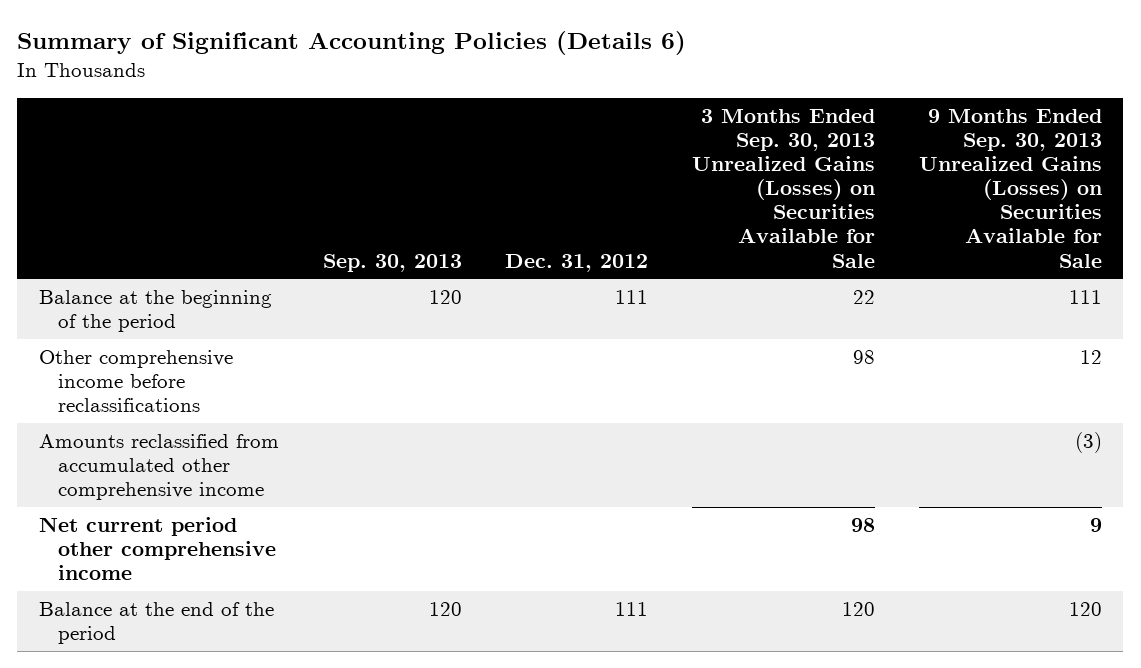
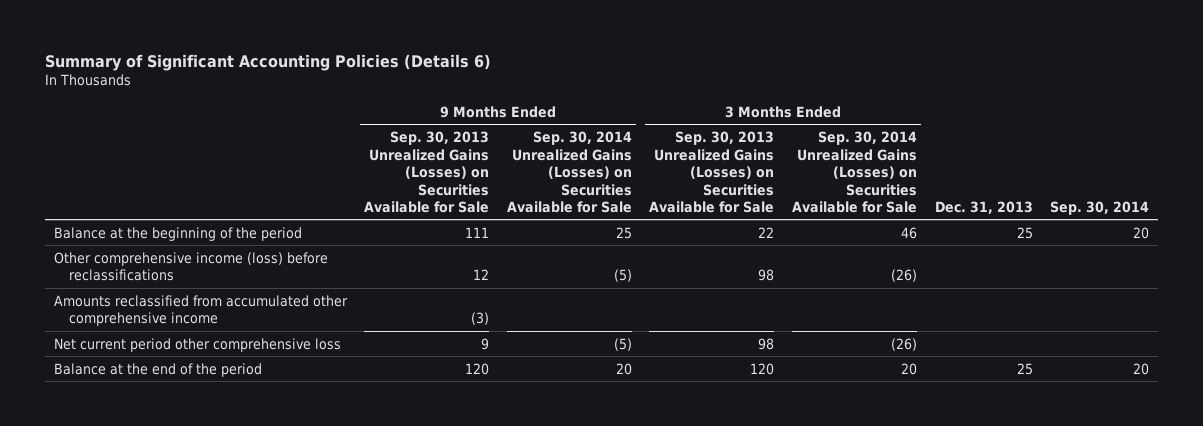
- | Sep. 30, 2013 | Dec. 31, 2012 | 3 Months Ended Sep. 30, 2013 Unrealized Gains (Losses) on Securities Available for Sale | 9 Months Ended Sep. 30, 2013 Unrealized Gains (Losses) on Securities Available for Sale
+ | 9 Months Ended Sep. 30, 2013 Unrealized Gains (Losses) on Securities Available for Sale | 9 Months Ended Sep. 30, 2014 Unrealized Gains (Losses) on Securities Available for Sale | 3 Months Ended Sep. 30, 2013 Unrealized Gains (Losses) on Securities Available for Sale | 3 Months Ended Sep. 30, 2014 Unrealized Gains (Losses) on Securities Available for Sale | Dec. 31, 2013 | Sep. 30, 2014
- Other comprehensive income before reclassifications | | | 98 | 12
+ Other comprehensive income (loss) before reclassifications | 12 | (5) | 98 | (26) | |
- Net current period other comprehensive income | | | 98 | 9
+ Net current period other comprehensive loss | 9 | (5) | 98 | (26) | |

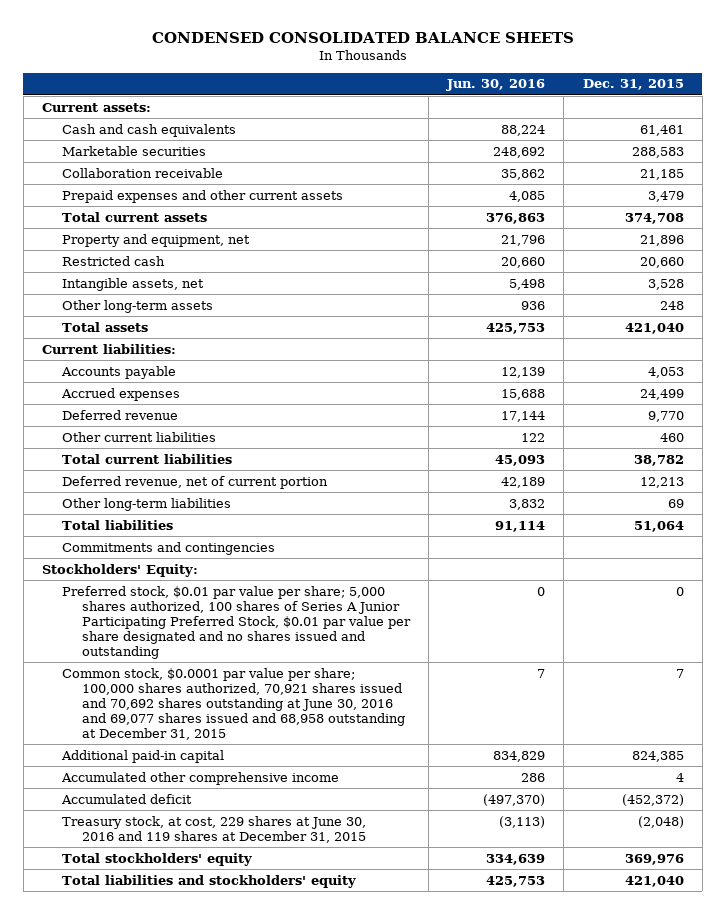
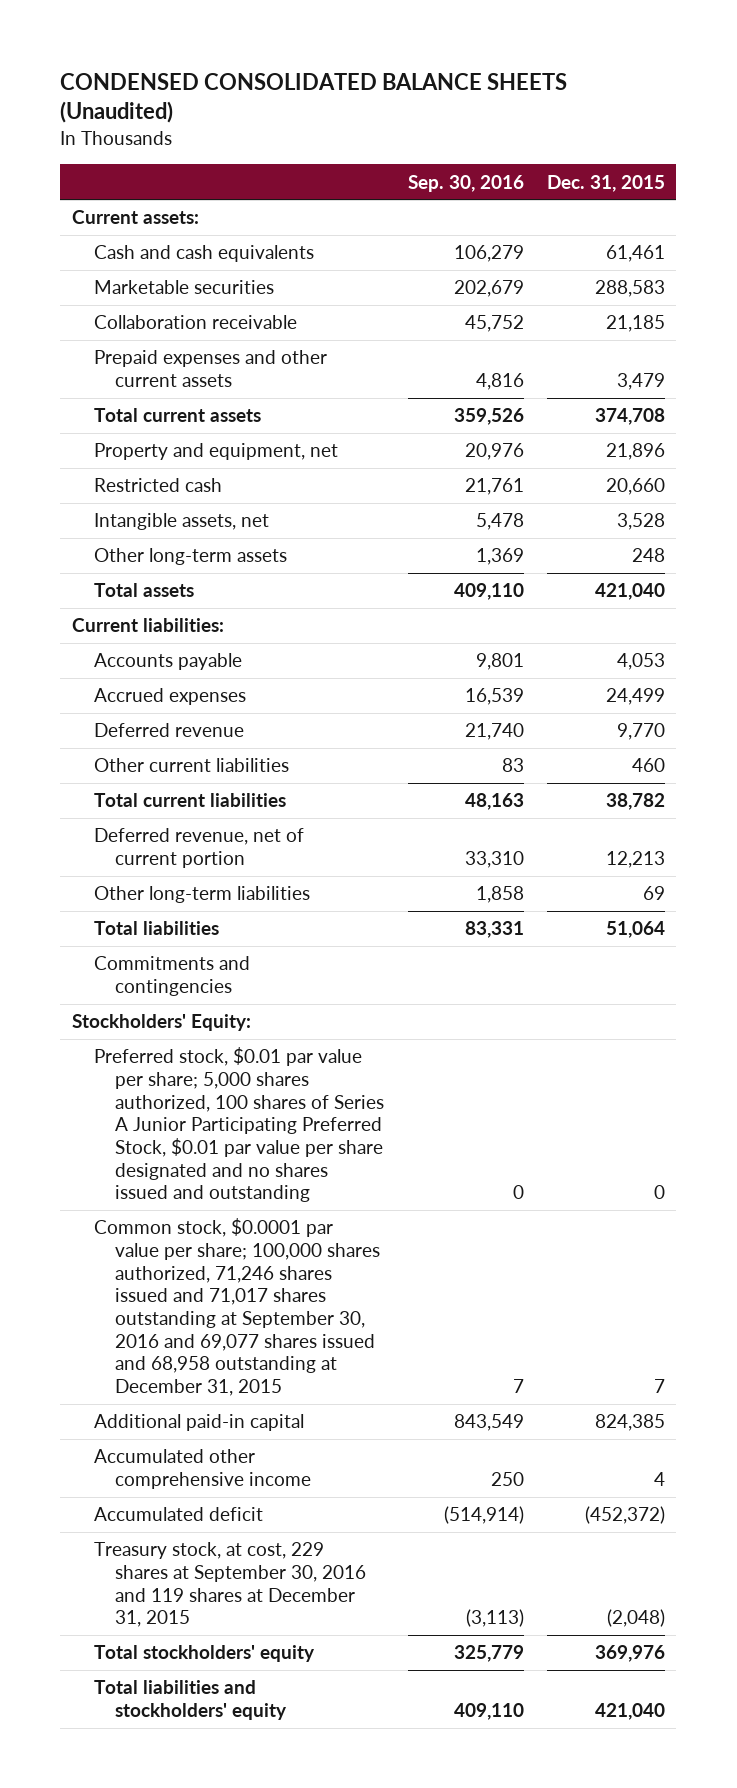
- CONDENSED CONSOLIDATED BALANCE SHEETS
+ CONDENSED CONSOLIDATED BALANCE SHEETS (Unaudited)
- | Jun. 30, 2016 | Dec. 31, 2015
+ | Sep. 30, 2016 | Dec. 31, 2015
- Common stock, $0.0001 par value per share; 100,000 shares authorized, 70,921 shares issued and 70,692 shares outstanding at June 30, 2016 and 69,077 shares issued and 68,958 outstanding at December 31, 2015 | 7 | 7
+ Common stock, $0.0001 par value per share; 100,000 shares authorized, 71,246 shares issued and 71,017 shares outstanding at September 30, 2016 and 69,077 shares issued and 68,958 outstanding at December 31, 2015 | 7 | 7
- Treasury stock, at cost, 229 shares at June 30, 2016 and 119 shares at December 31, 2015 | (3,113) | (2,048)
+ Treasury stock, at cost, 229 shares at September 30, 2016 and 119 shares at December 31, 2015 | (3,113) | (2,048)

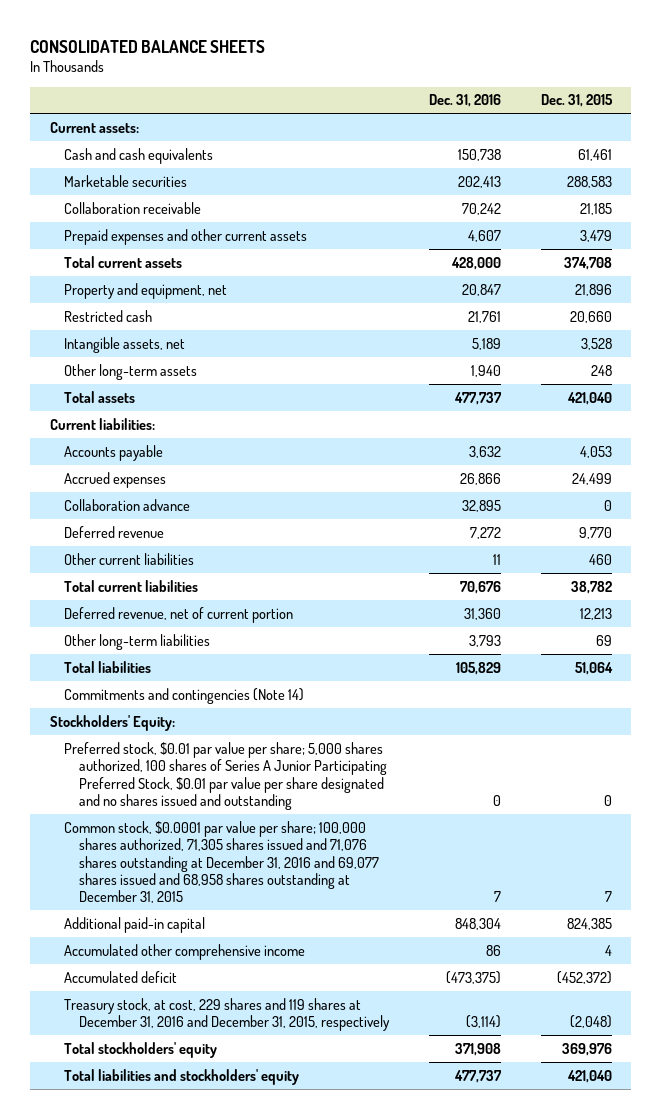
- CONDENSED CONSOLIDATED BALANCE SHEETS (Unaudited)
+ CONSOLIDATED BALANCE SHEETS
- | Sep. 30, 2016 | Dec. 31, 2015
+ | Dec. 31, 2016 | Dec. 31, 2015
+ Collaboration advance | 32,895 | 0
- Commitments and contingencies
+ Commitments and contingencies (Note 14)
- Common stock, $0.0001 par value per share; 100,000 shares authorized, 71,246 shares issued and 71,017 shares outstanding at September 30, 2016 and 69,077 shares issued and 68,958 outstanding at December 31, 2015 | 7 | 7
+ Common stock, $0.0001 par value per share; 100,000 shares authorized, 71,305 shares issued and 71,076 shares outstanding at December 31, 2016 and 69,077 shares issued and 68,958 shares outstanding at December 31, 2015 | 7 | 7
- Treasury stock, at cost, 229 shares at September 30, 2016 and 119 shares at December 31, 2015 | (3,113) | (2,048)
+ Treasury stock, at cost, 229 shares and 119 shares at December 31, 2016 and December 31, 2015, respectively | (3,114) | (2,048)

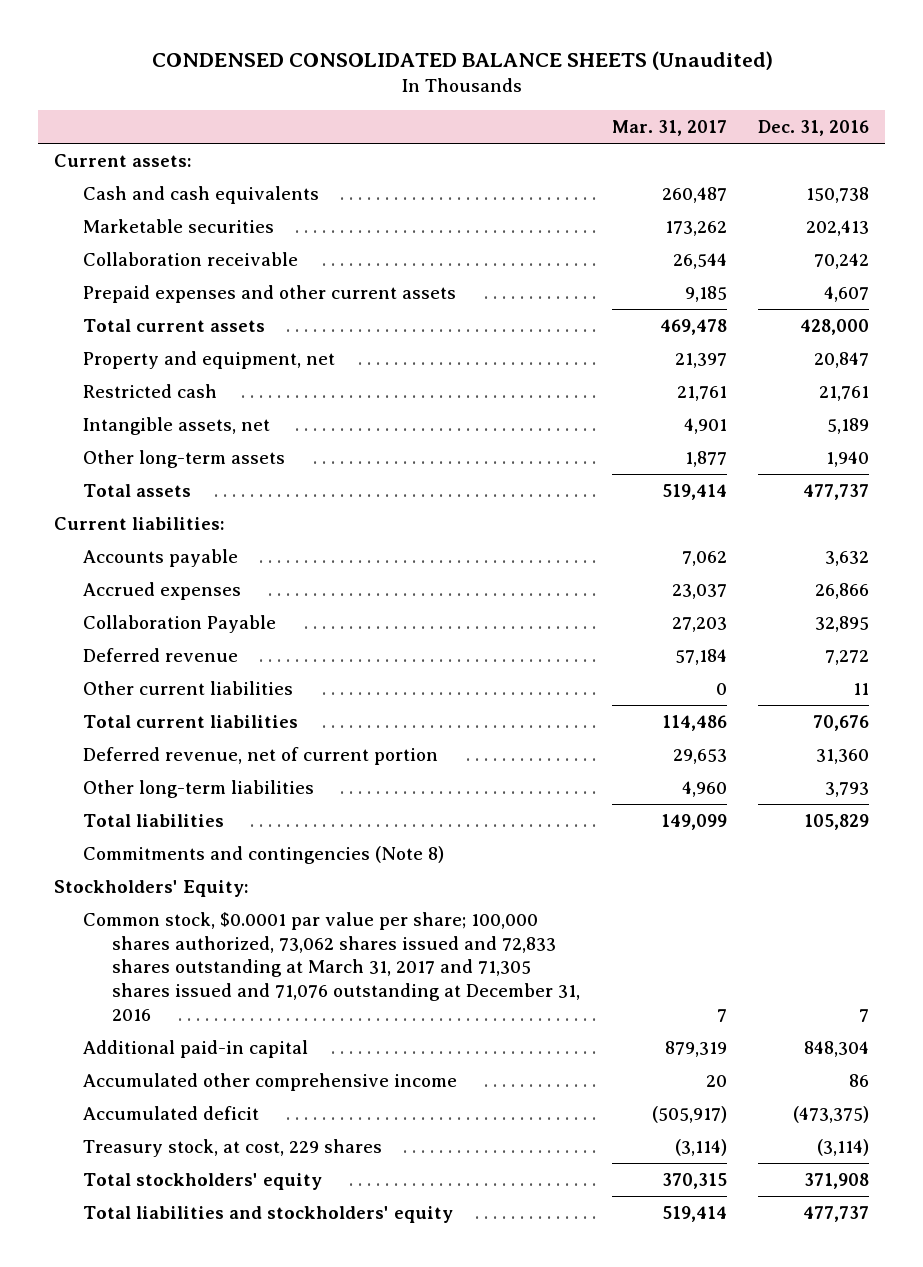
- CONSOLIDATED BALANCE SHEETS
+ CONDENSED CONSOLIDATED BALANCE SHEETS (Unaudited)
- | Dec. 31, 2016 | Dec. 31, 2015
+ | Mar. 31, 2017 | Dec. 31, 2016
- Collaboration advance | 32,895 | 0
+ Collaboration Payable | 27,203 | 32,895
- Commitments and contingencies (Note 14)
+ Commitments and contingencies (Note 8)
- Preferred stock, $0.01 par value per share; 5,000 shares authorized, 100 shares of Series A Junior Participating Preferred Stock, $0.01 par value per share designated and no shares issued and outstanding | 0 | 0
- Common stock, $0.0001 par value per share; 100,000 shares authorized, 71,305 shares issued and 71,076 shares outstanding at December 31, 2016 and 69,077 shares issued and 68,958 shares outstanding at December 31, 2015 | 7 | 7
+ Common stock, $0.0001 par value per share; 100,000 shares authorized, 73,062 shares issued and 72,833 shares outstanding at March 31, 2017 and 71,305 shares issued and 71,076 outstanding at December 31, 2016 | 7 | 7
- Treasury stock, at cost, 229 shares and 119 shares at December 31, 2016 and December 31, 2015, respectively | (3,114) | (2,048)
+ Treasury stock, at cost, 229 shares | (3,114) | (3,114)

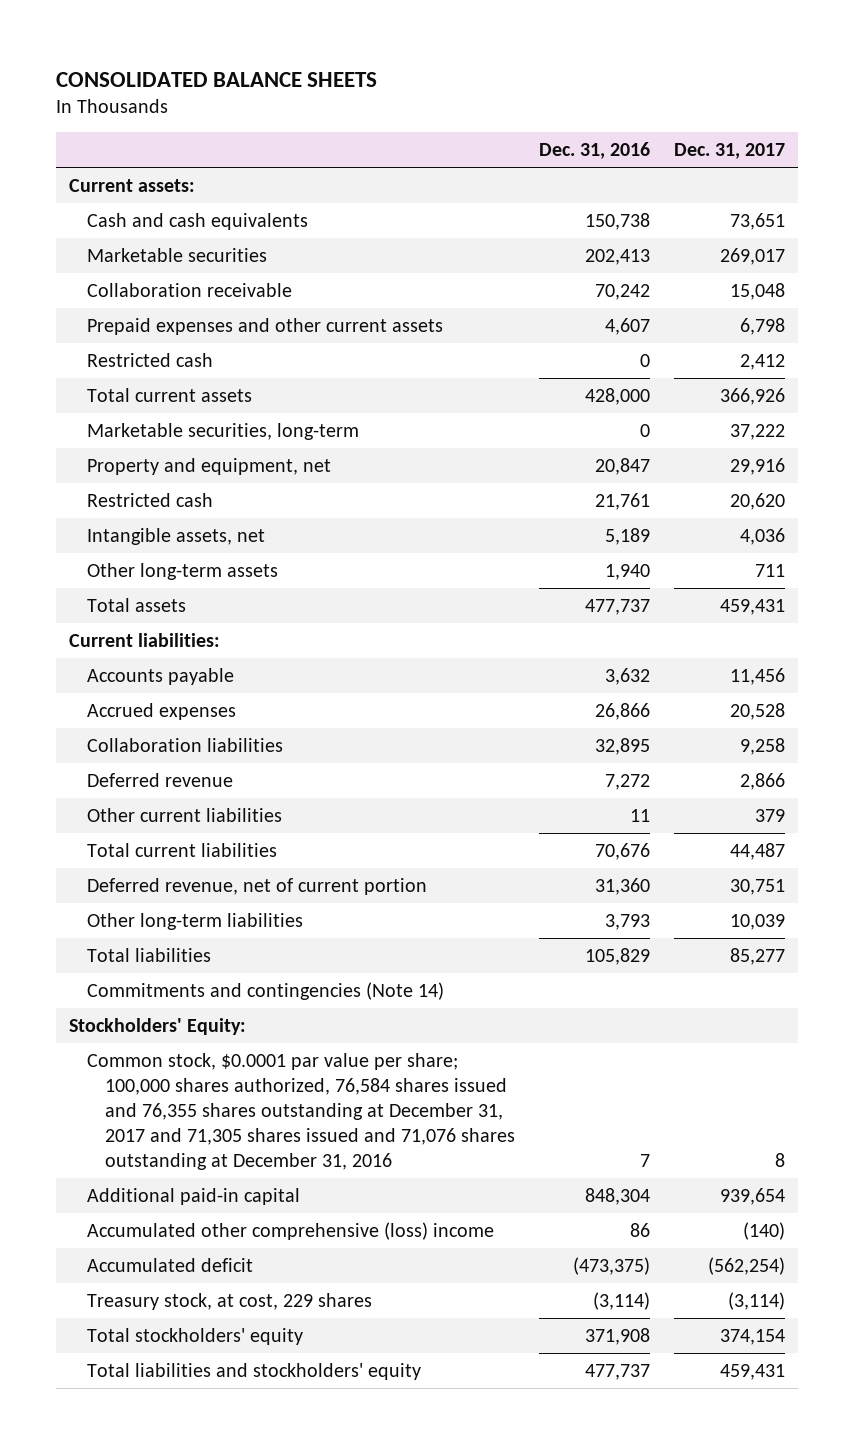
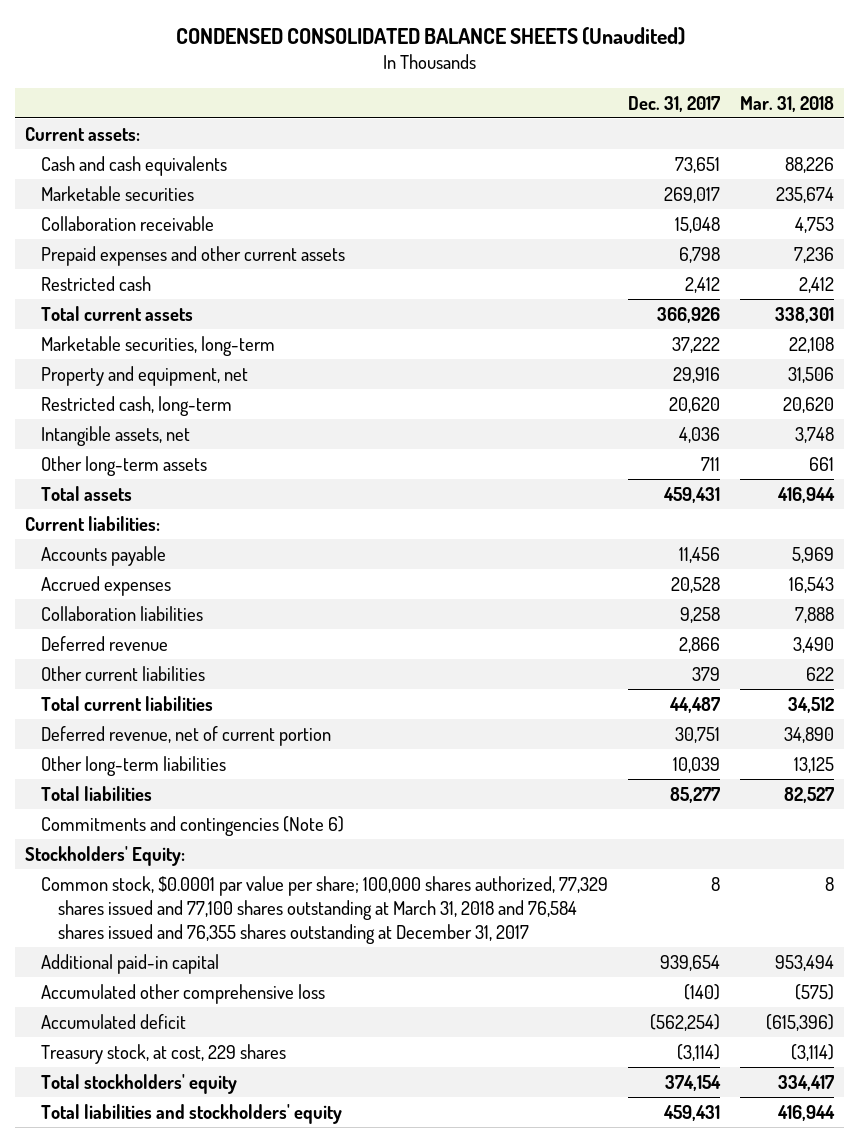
- CONSOLIDATED BALANCE SHEETS
+ CONDENSED CONSOLIDATED BALANCE SHEETS (Unaudited)
- | Dec. 31, 2016 | Dec. 31, 2017
+ | Dec. 31, 2017 | Mar. 31, 2018
- Restricted cash | 21,761 | 20,620
+ Restricted cash, long-term | 20,620 | 20,620
- Commitments and contingencies (Note 14)
+ Commitments and contingencies (Note 6)
- Common stock, $0.0001 par value per share; 100,000 shares authorized, 76,584 shares issued and 76,355 shares outstanding at December 31, 2017 and 71,305 shares issued and 71,076 shares outstanding at December 31, 2016 | 7 | 8
+ Common stock, $0.0001 par value per share; 100,000 shares authorized, 77,329 shares issued and 77,100 shares outstanding at March 31, 2018 and 76,584 shares issued and 76,355 shares outstanding at December 31, 2017 | 8 | 8
- Accumulated other comprehensive (loss) income | 86 | (140)
+ Accumulated other comprehensive loss | (140) | (575)

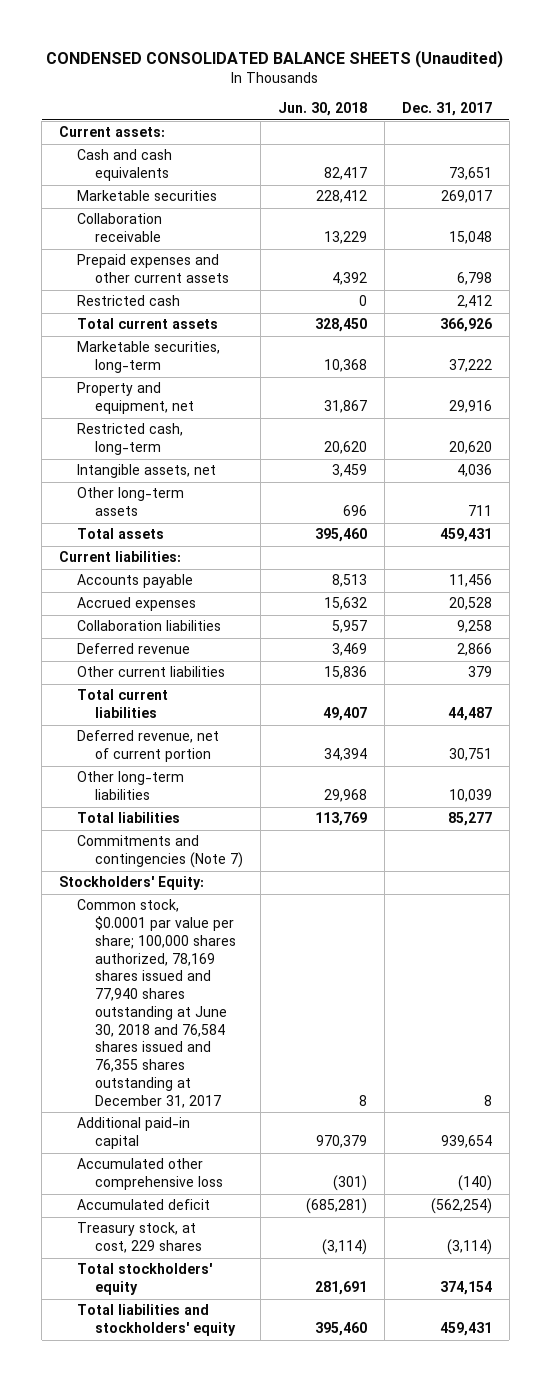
- | Dec. 31, 2017 | Mar. 31, 2018
+ | Jun. 30, 2018 | Dec. 31, 2017
- Commitments and contingencies (Note 6)
+ Commitments and contingencies (Note 7)
- Common stock, $0.0001 par value per share; 100,000 shares authorized, 77,329 shares issued and 77,100 shares outstanding at March 31, 2018 and 76,584 shares issued and 76,355 shares outstanding at December 31, 2017 | 8 | 8
+ Common stock, $0.0001 par value per share; 100,000 shares authorized, 78,169 shares issued and 77,940 shares outstanding at June 30, 2018 and 76,584 shares issued and 76,355 shares outstanding at December 31, 2017 | 8 | 8

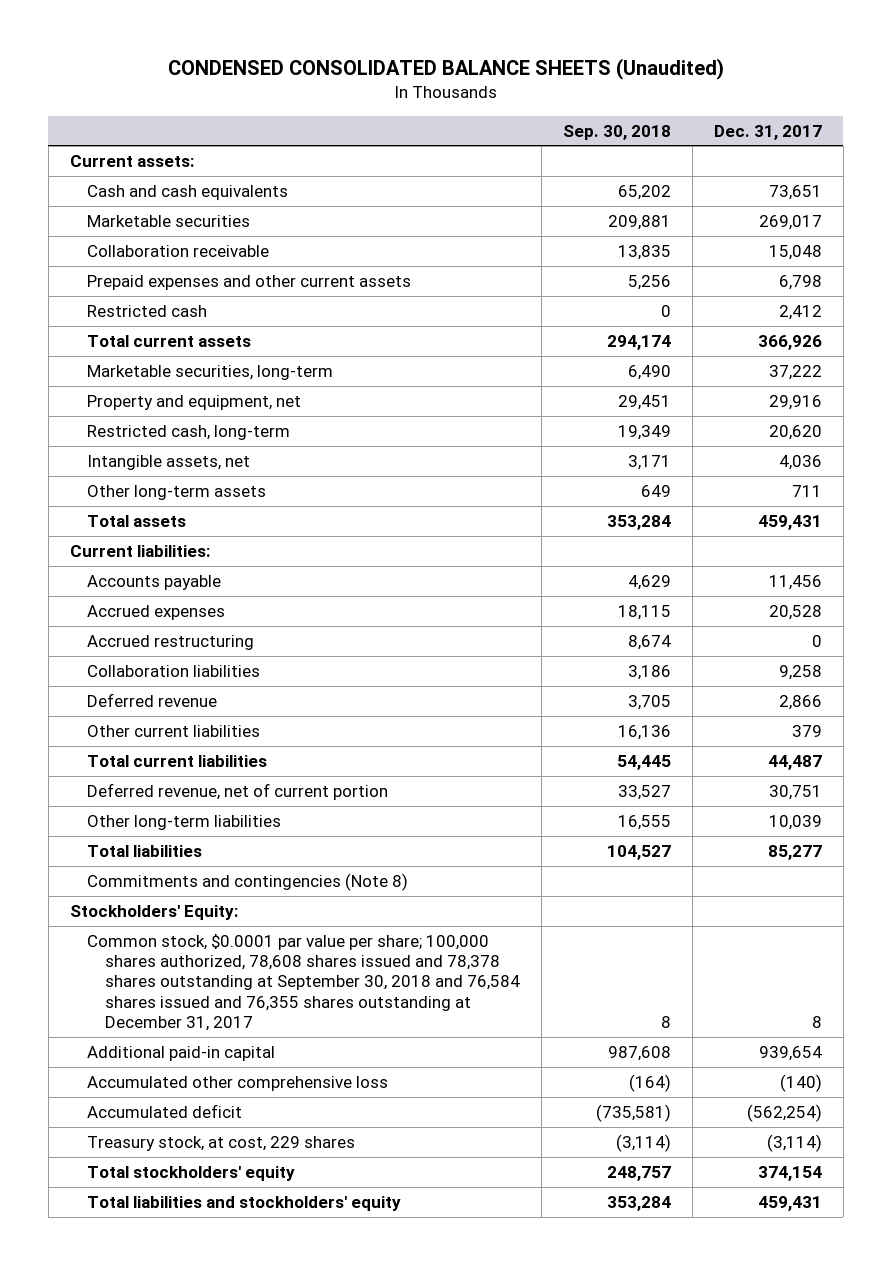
- | Jun. 30, 2018 | Dec. 31, 2017
+ | Sep. 30, 2018 | Dec. 31, 2017
+ Accrued restructuring | 8,674 | 0
- Commitments and contingencies (Note 7)
+ Commitments and contingencies (Note 8)
- Common stock, $0.0001 par value per share; 100,000 shares authorized, 78,169 shares issued and 77,940 shares outstanding at June 30, 2018 and 76,584 shares issued and 76,355 shares outstanding at December 31, 2017 | 8 | 8
+ Common stock, $0.0001 par value per share; 100,000 shares authorized, 78,608 shares issued and 78,378 shares outstanding at September 30, 2018 and 76,584 shares issued and 76,355 shares outstanding at December 31, 2017 | 8 | 8

